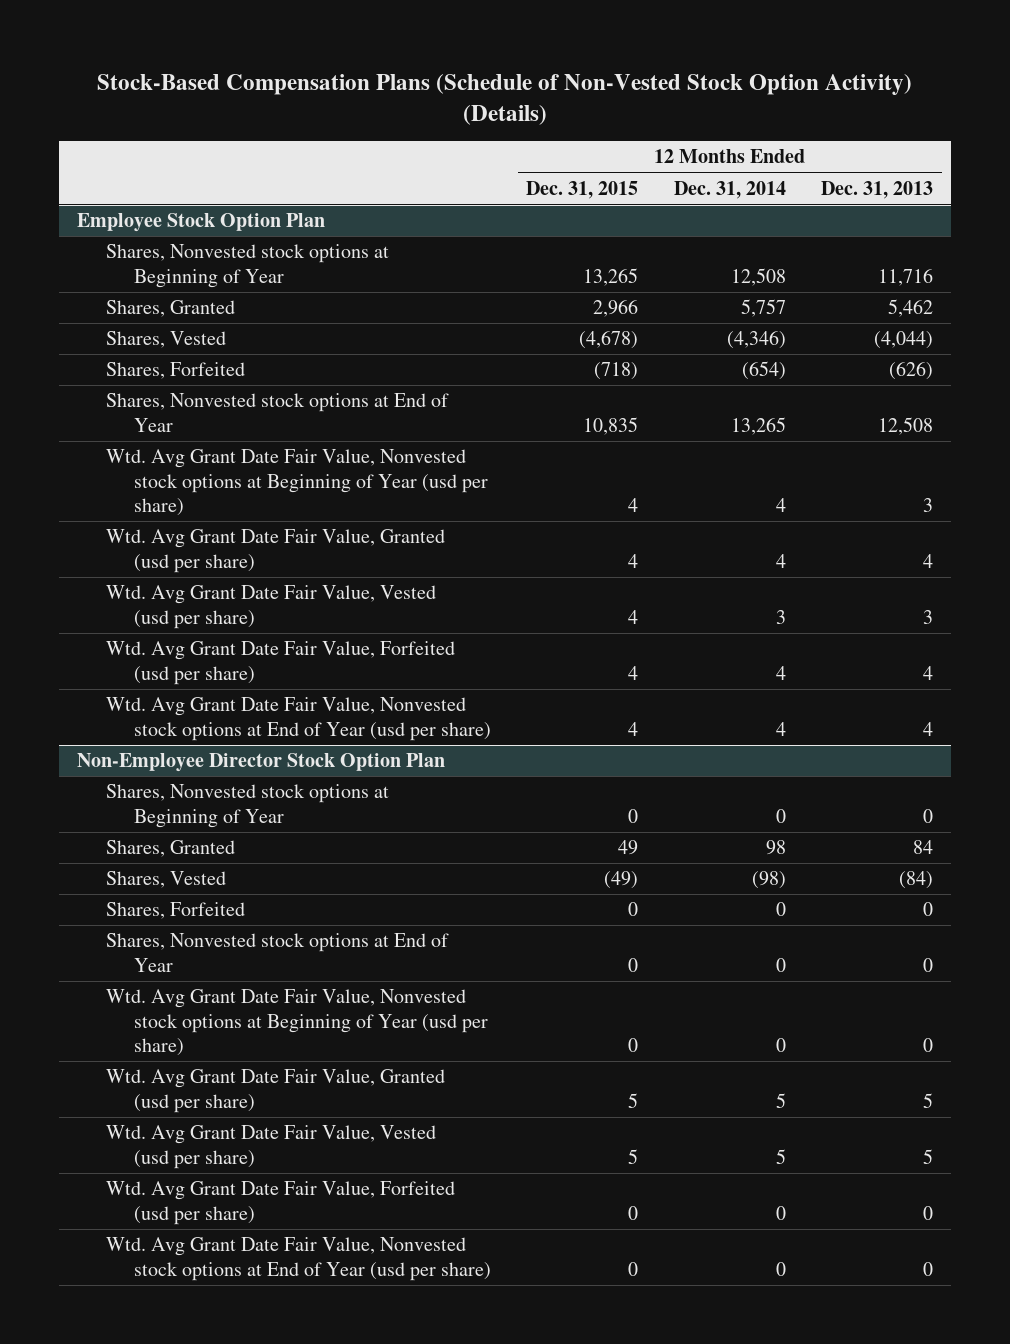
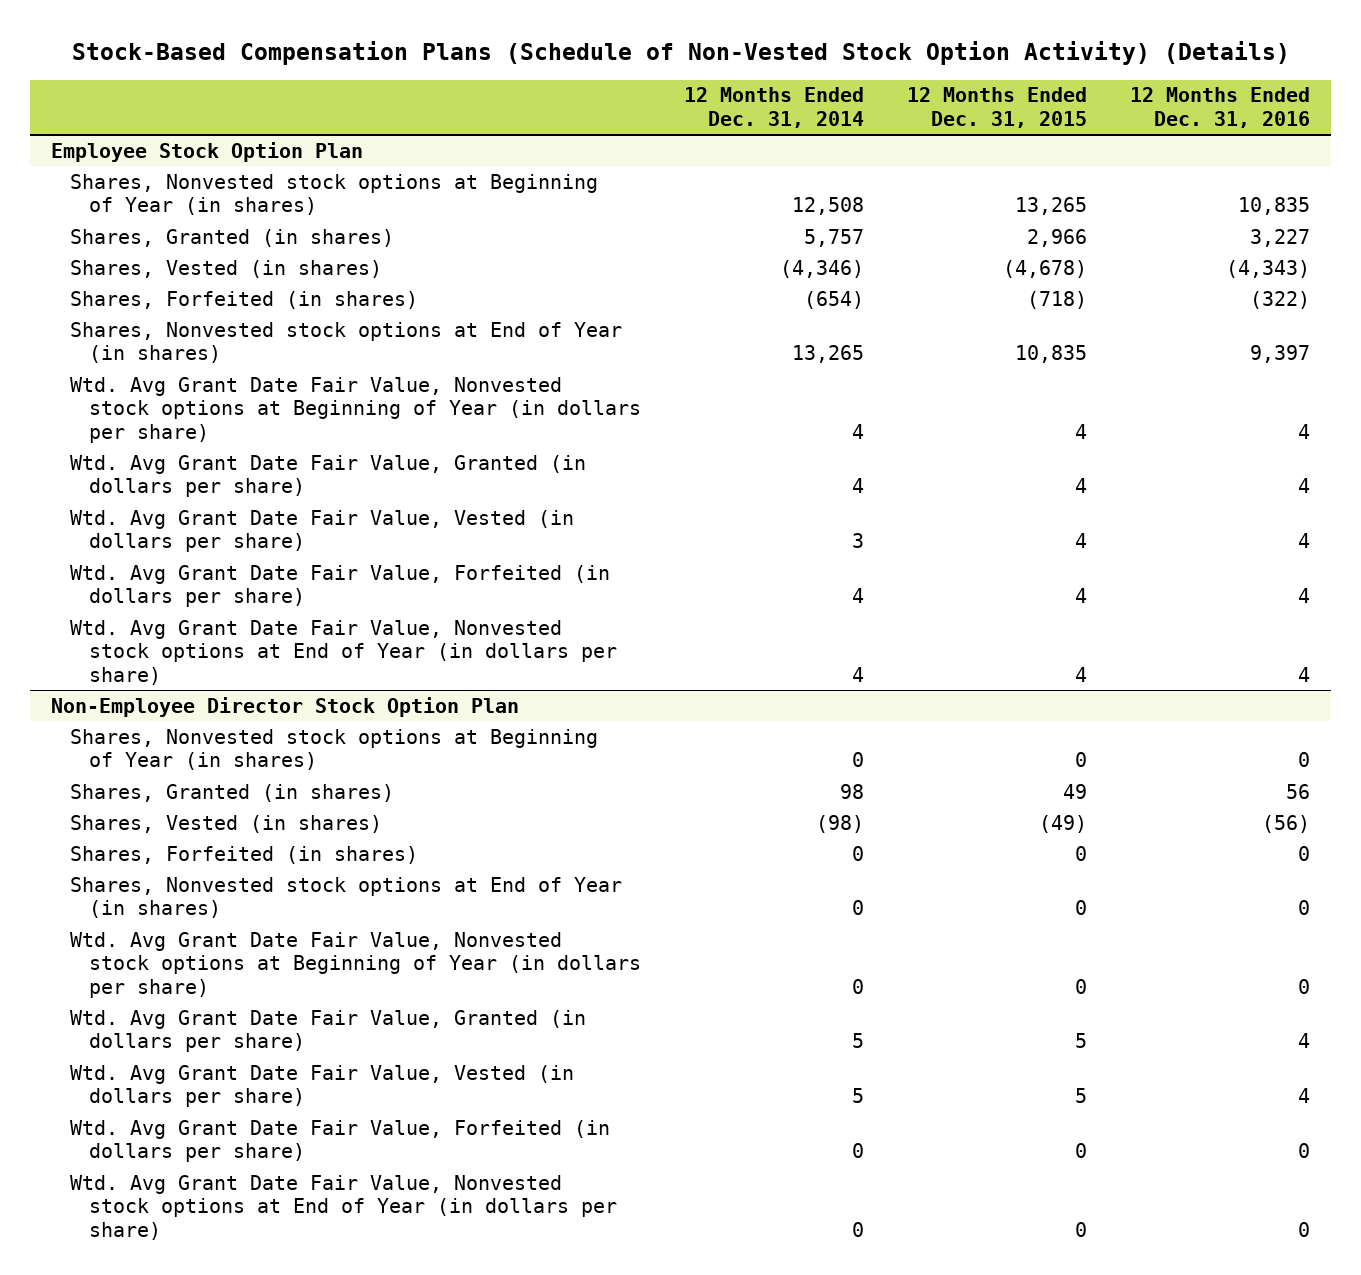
- | 12 Months Ended Dec. 31, 2015 | 12 Months Ended Dec. 31, 2014 | 12 Months Ended Dec. 31, 2013
+ | 12 Months Ended Dec. 31, 2014 | 12 Months Ended Dec. 31, 2015 | 12 Months Ended Dec. 31, 2016
@ Employee Stock Option Plan
- Shares, Nonvested stock options at Beginning of Year | 13,265 | 12,508 | 11,716
- Shares, Granted | 2,966 | 5,757 | 5,462
- Shares, Vested | (4,678) | (4,346) | (4,044)
- Shares, Forfeited | (718) | (654) | (626)
- Shares, Nonvested stock options at End of Year | 10,835 | 13,265 | 12,508
- Wtd. Avg Grant Date Fair Value, Nonvested stock options at Beginning of Year (usd per share) | 4 | 4 | 3
- Wtd. Avg Grant Date Fair Value, Granted (usd per share) | 4 | 4 | 4
- Wtd. Avg Grant Date Fair Value, Vested (usd per share) | 4 | 3 | 3
- Wtd. Avg Grant Date Fair Value, Forfeited (usd per share) | 4 | 4 | 4
- Wtd. Avg Grant Date Fair Value, Nonvested stock options at End of Year (usd per share) | 4 | 4 | 4
+ Shares, Nonvested stock options at Beginning of Year (in shares) | 12,508 | 13,265 | 10,835
+ Shares, Granted (in shares) | 5,757 | 2,966 | 3,227
+ Shares, Vested (in shares) | (4,346) | (4,678) | (4,343)
+ Shares, Forfeited (in shares) | (654) | (718) | (322)
+ Shares, Nonvested stock options at End of Year (in shares) | 13,265 | 10,835 | 9,397
+ Wtd. Avg Grant Date Fair Value, Nonvested stock options at Beginning of Year (in dollars per share) | 4 | 4 | 4
+ Wtd. Avg Grant Date Fair Value, Granted (in dollars per share) | 4 | 4 | 4
+ Wtd. Avg Grant Date Fair Value, Vested (in dollars per share) | 3 | 4 | 4
+ Wtd. Avg Grant Date Fair Value, Forfeited (in dollars per share) | 4 | 4 | 4
+ Wtd. Avg Grant Date Fair Value, Nonvested stock options at End of Year (in dollars per share) | 4 | 4 | 4
@ Non-Employee Director Stock Option Plan
- Shares, Nonvested stock options at Beginning of Year | 0 | 0 | 0
- Shares, Granted | 49 | 98 | 84
- Shares, Vested | (49) | (98) | (84)
- Shares, Forfeited | 0 | 0 | 0
- Shares, Nonvested stock options at End of Year | 0 | 0 | 0
- Wtd. Avg Grant Date Fair Value, Nonvested stock options at Beginning of Year (usd per share) | 0 | 0 | 0
- Wtd. Avg Grant Date Fair Value, Granted (usd per share) | 5 | 5 | 5
- Wtd. Avg Grant Date Fair Value, Vested (usd per share) | 5 | 5 | 5
- Wtd. Avg Grant Date Fair Value, Forfeited (usd per share) | 0 | 0 | 0
- Wtd. Avg Grant Date Fair Value, Nonvested stock options at End of Year (usd per share) | 0 | 0 | 0
+ Shares, Nonvested stock options at Beginning of Year (in shares) | 0 | 0 | 0
+ Shares, Granted (in shares) | 98 | 49 | 56
+ Shares, Vested (in shares) | (98) | (49) | (56)
+ Shares, Forfeited (in shares) | 0 | 0 | 0
+ Shares, Nonvested stock options at End of Year (in shares) | 0 | 0 | 0
+ Wtd. Avg Grant Date Fair Value, Nonvested stock options at Beginning of Year (in dollars per share) | 0 | 0 | 0
+ Wtd. Avg Grant Date Fair Value, Granted (in dollars per share) | 5 | 5 | 4
+ Wtd. Avg Grant Date Fair Value, Vested (in dollars per share) | 5 | 5 | 4
+ Wtd. Avg Grant Date Fair Value, Forfeited (in dollars per share) | 0 | 0 | 0
+ Wtd. Avg Grant Date Fair Value, Nonvested stock options at End of Year (in dollars per share) | 0 | 0 | 0

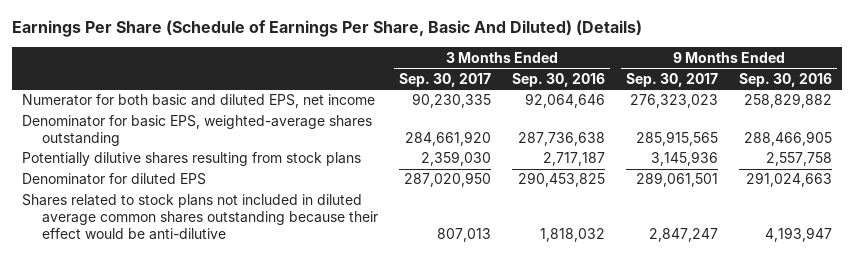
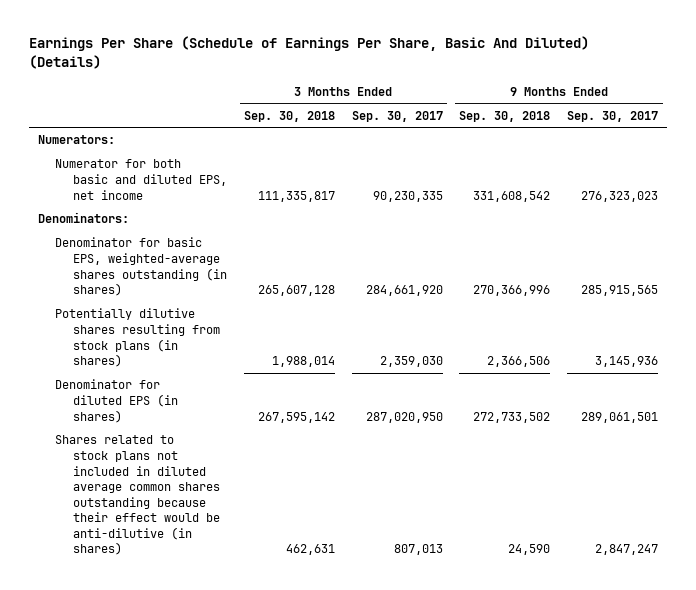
- | 3 Months Ended Sep. 30, 2017 | 3 Months Ended Sep. 30, 2016 | 9 Months Ended Sep. 30, 2017 | 9 Months Ended Sep. 30, 2016
+ | 3 Months Ended Sep. 30, 2018 | 3 Months Ended Sep. 30, 2017 | 9 Months Ended Sep. 30, 2018 | 9 Months Ended Sep. 30, 2017
+ Numerators:
- Denominator for basic EPS, weighted-average shares outstanding | 284,661,920 | 287,736,638 | 285,915,565 | 288,466,905
- Potentially dilutive shares resulting from stock plans | 2,359,030 | 2,717,187 | 3,145,936 | 2,557,758
- Denominator for diluted EPS | 287,020,950 | 290,453,825 | 289,061,501 | 291,024,663
- Shares related to stock plans not included in diluted average common shares outstanding because their effect would be anti-dilutive | 807,013 | 1,818,032 | 2,847,247 | 4,193,947
+ Denominators:
+ Denominator for basic EPS, weighted-average shares outstanding (in shares) | 265,607,128 | 284,661,920 | 270,366,996 | 285,915,565
+ Potentially dilutive shares resulting from stock plans (in shares) | 1,988,014 | 2,359,030 | 2,366,506 | 3,145,936
+ Denominator for diluted EPS (in shares) | 267,595,142 | 287,020,950 | 272,733,502 | 289,061,501
+ Shares related to stock plans not included in diluted average common shares outstanding because their effect would be anti-dilutive (in shares) | 462,631 | 807,013 | 24,590 | 2,847,247

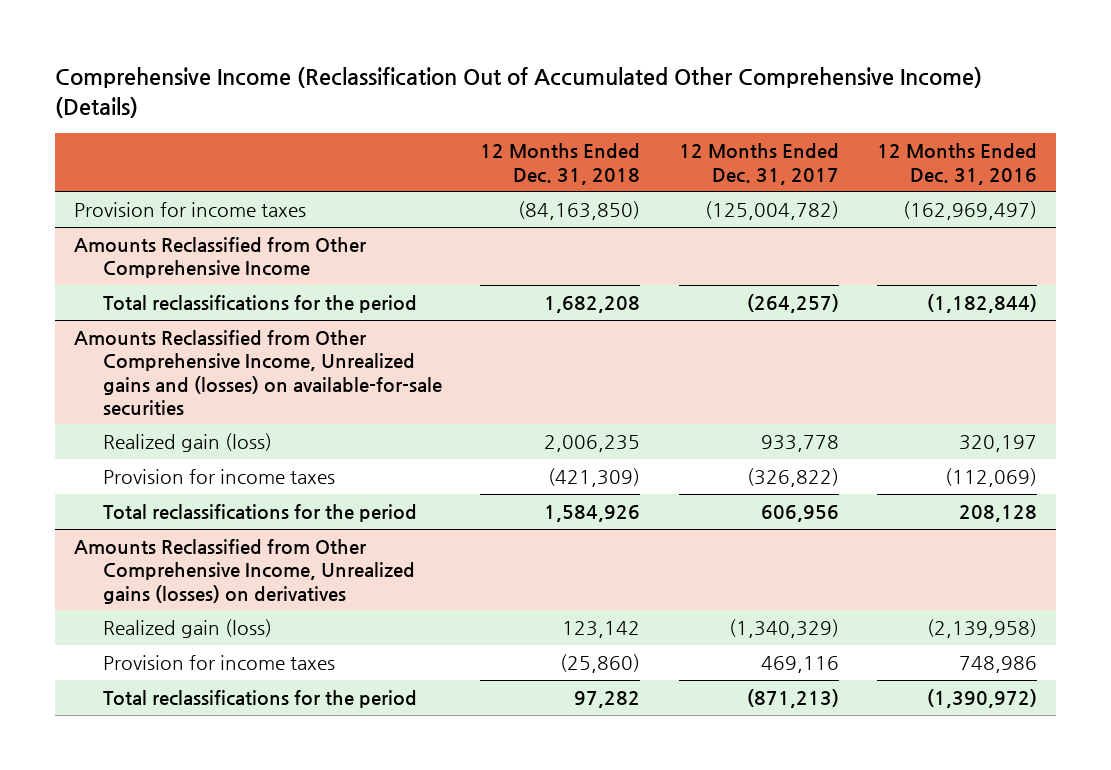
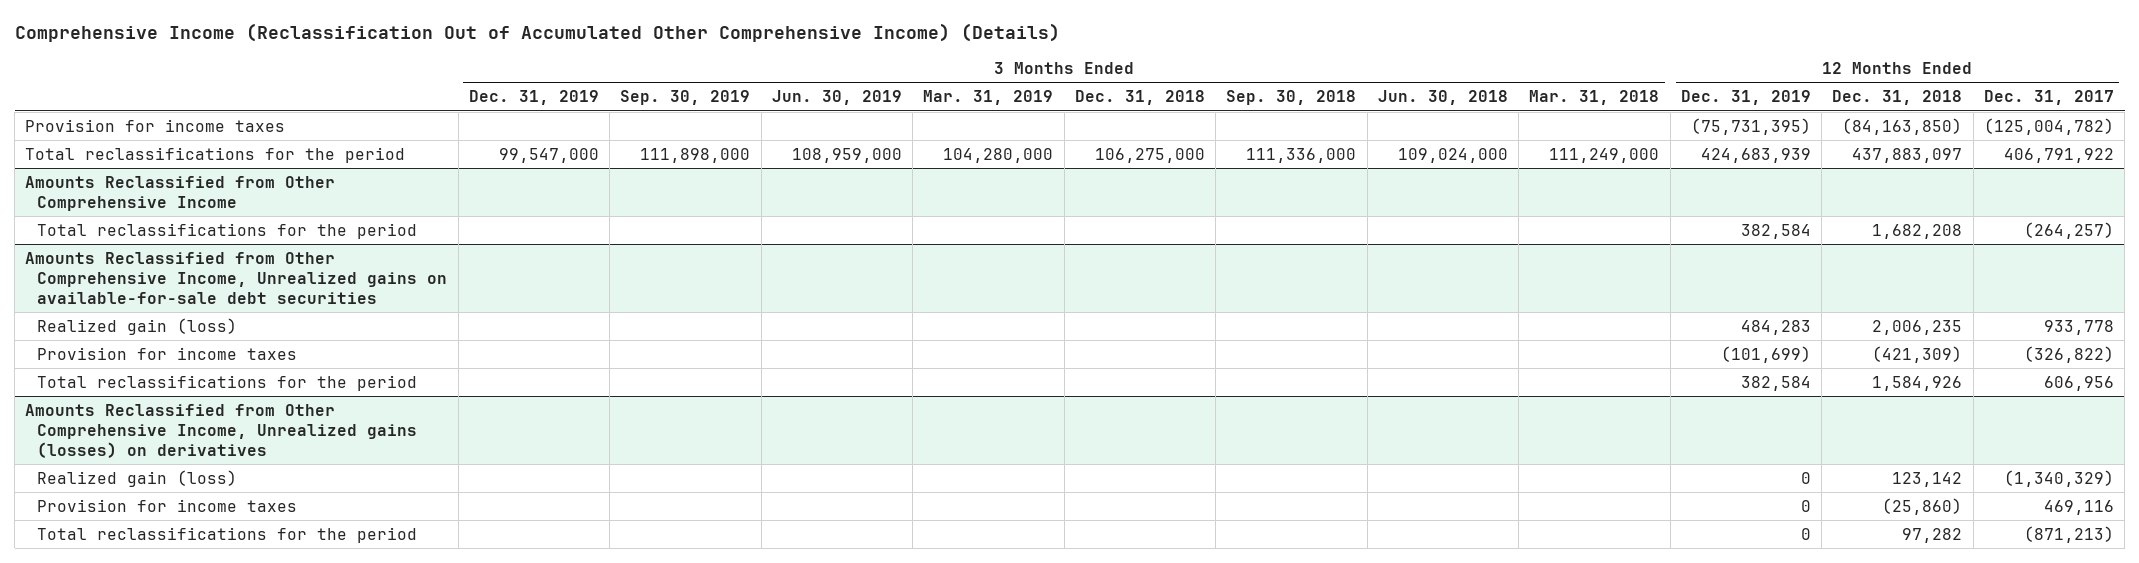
- | 12 Months Ended Dec. 31, 2018 | 12 Months Ended Dec. 31, 2017 | 12 Months Ended Dec. 31, 2016
+ | 3 Months Ended Dec. 31, 2019 | 3 Months Ended Sep. 30, 2019 | 3 Months Ended Jun. 30, 2019 | 3 Months Ended Mar. 31, 2019 | 3 Months Ended Dec. 31, 2018 | 3 Months Ended Sep. 30, 2018 | 3 Months Ended Jun. 30, 2018 | 3 Months Ended Mar. 31, 2018 | 12 Months Ended Dec. 31, 2019 | 12 Months Ended Dec. 31, 2018 | 12 Months Ended Dec. 31, 2017
+ Total reclassifications for the period | 99,547,000 | 111,898,000 | 108,959,000 | 104,280,000 | 106,275,000 | 111,336,000 | 109,024,000 | 111,249,000 | 424,683,939 | 437,883,097 | 406,791,922
- Amounts Reclassified from Other Comprehensive Income, Unrealized gains and (losses) on available-for-sale securities
+ Amounts Reclassified from Other Comprehensive Income, Unrealized gains on available-for-sale debt securities

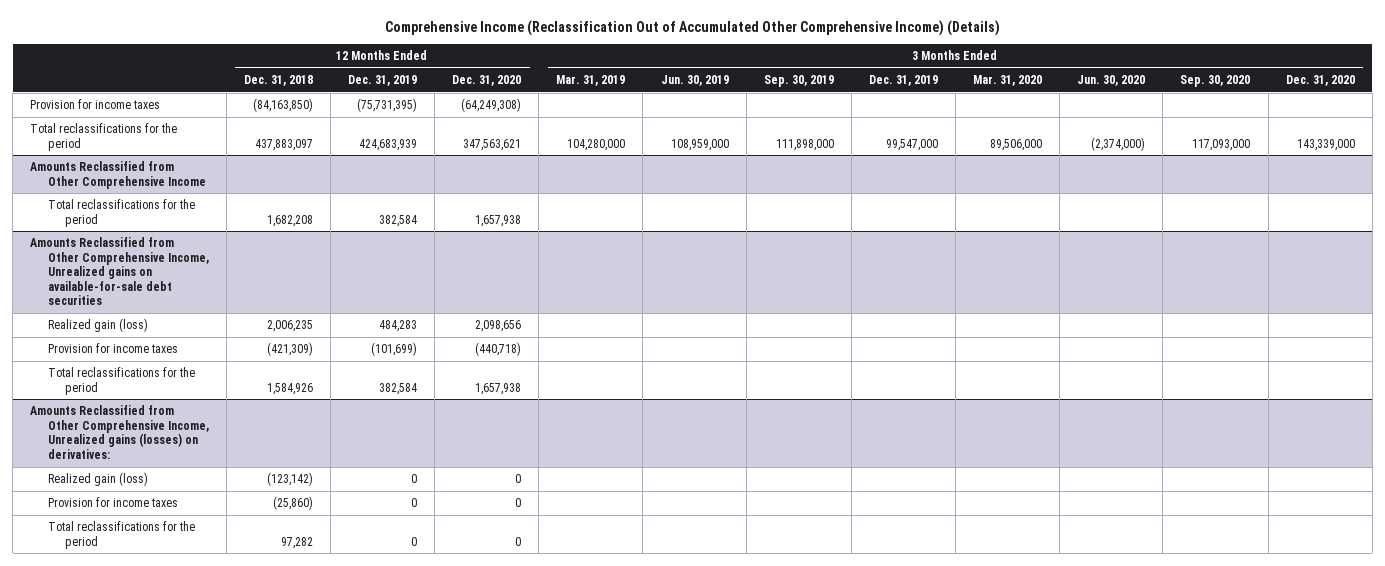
- | 3 Months Ended Dec. 31, 2019 | 3 Months Ended Sep. 30, 2019 | 3 Months Ended Jun. 30, 2019 | 3 Months Ended Mar. 31, 2019 | 3 Months Ended Dec. 31, 2018 | 3 Months Ended Sep. 30, 2018 | 3 Months Ended Jun. 30, 2018 | 3 Months Ended Mar. 31, 2018 | 12 Months Ended Dec. 31, 2019 | 12 Months Ended Dec. 31, 2018 | 12 Months Ended Dec. 31, 2017
+ | 12 Months Ended Dec. 31, 2018 | 12 Months Ended Dec. 31, 2019 | 12 Months Ended Dec. 31, 2020 | 3 Months Ended Mar. 31, 2019 | 3 Months Ended Jun. 30, 2019 | 3 Months Ended Sep. 30, 2019 | 3 Months Ended Dec. 31, 2019 | 3 Months Ended Mar. 31, 2020 | 3 Months Ended Jun. 30, 2020 | 3 Months Ended Sep. 30, 2020 | 3 Months Ended Dec. 31, 2020
- Amounts Reclassified from Other Comprehensive Income, Unrealized gains (losses) on derivatives
- Realized gain (loss) | | | | | | | | | 0 | 123,142 | (1,340,329)
+ Amounts Reclassified from Other Comprehensive Income, Unrealized gains (losses) on derivatives:
+ Realized gain (loss) | (123,142) | 0 | 0 | | | | | | | |

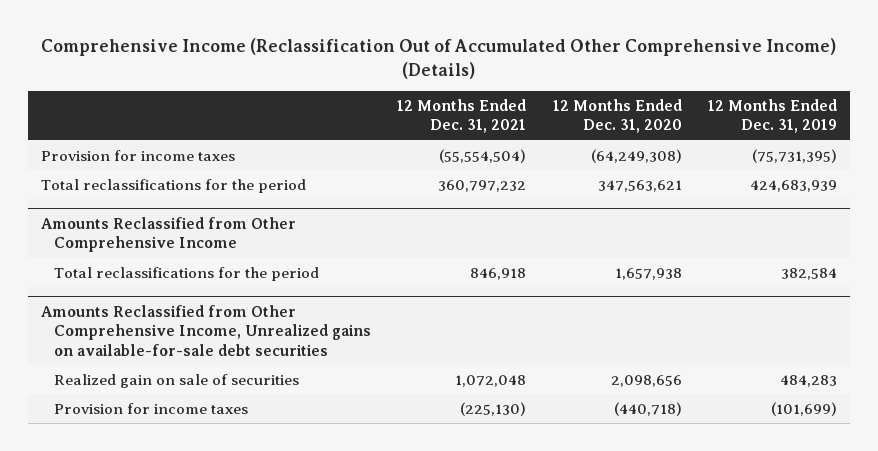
- | 12 Months Ended Dec. 31, 2018 | 12 Months Ended Dec. 31, 2019 | 12 Months Ended Dec. 31, 2020 | 3 Months Ended Mar. 31, 2019 | 3 Months Ended Jun. 30, 2019 | 3 Months Ended Sep. 30, 2019 | 3 Months Ended Dec. 31, 2019 | 3 Months Ended Mar. 31, 2020 | 3 Months Ended Jun. 30, 2020 | 3 Months Ended Sep. 30, 2020 | 3 Months Ended Dec. 31, 2020
+ | 12 Months Ended Dec. 31, 2021 | 12 Months Ended Dec. 31, 2020 | 12 Months Ended Dec. 31, 2019
@ Amounts Reclassified from Other Comprehensive Income, Unrealized gains on available-for-sale debt securities
- Realized gain (loss) | 2,006,235 | 484,283 | 2,098,656 | | | | | | | |
+ Realized gain on sale of securities | 1,072,048 | 2,098,656 | 484,283
- Total reclassifications for the period | 1,584,926 | 382,584 | 1,657,938 | | | | | | | |
- Amounts Reclassified from Other Comprehensive Income, Unrealized gains (losses) on derivatives:
- Realized gain (loss) | (123,142) | 0 | 0 | | | | | | | |
- Provision for income taxes | (25,860) | 0 | 0 | | | | | | | |
- Total reclassifications for the period | 97,282 | 0 | 0 | | | | | | | |

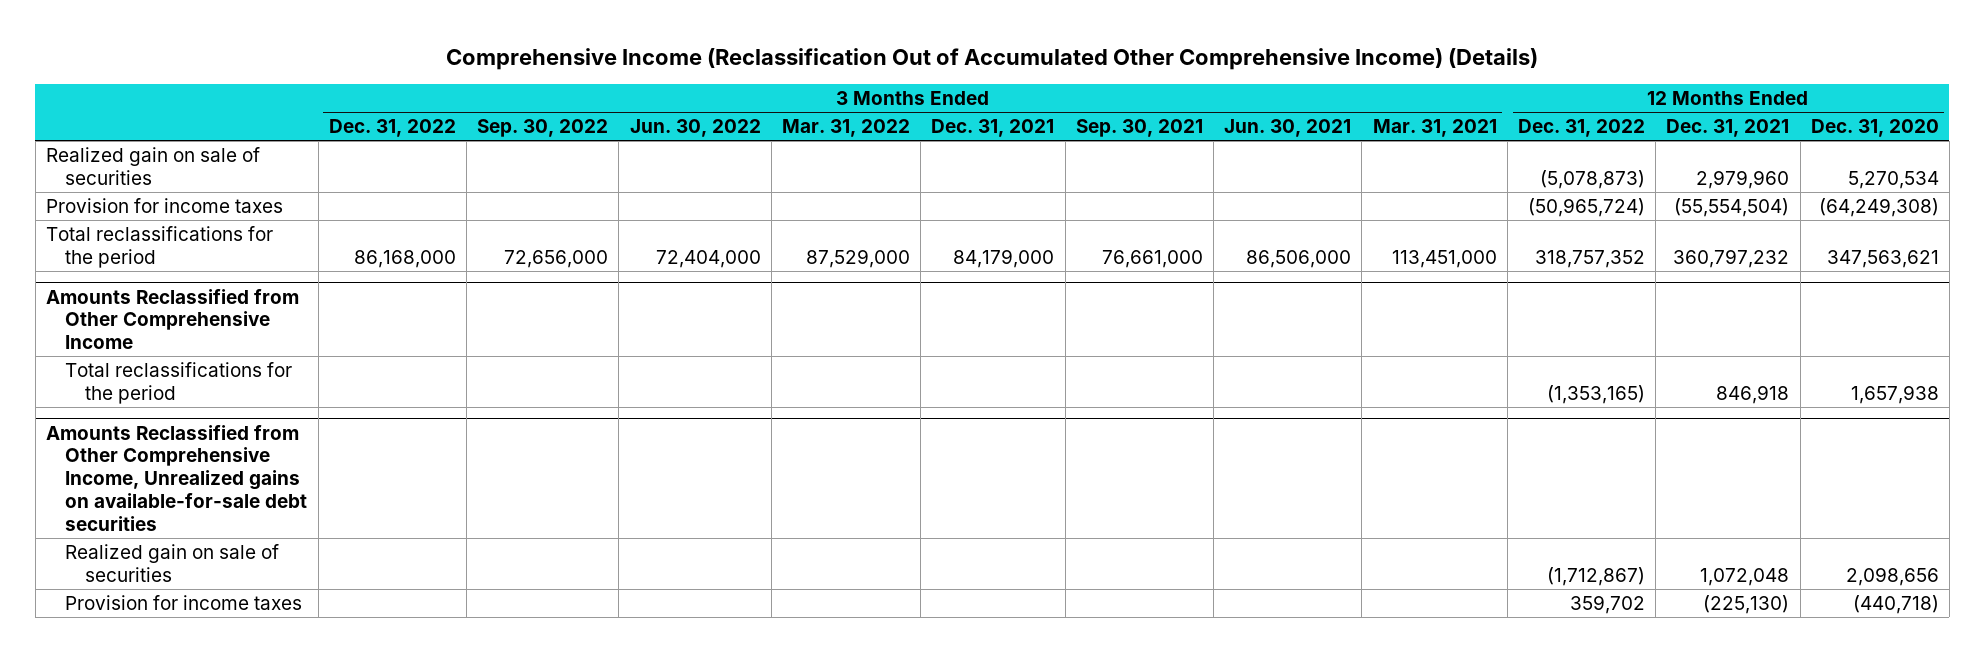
- | 12 Months Ended Dec. 31, 2021 | 12 Months Ended Dec. 31, 2020 | 12 Months Ended Dec. 31, 2019
+ | 3 Months Ended Dec. 31, 2022 | 3 Months Ended Sep. 30, 2022 | 3 Months Ended Jun. 30, 2022 | 3 Months Ended Mar. 31, 2022 | 3 Months Ended Dec. 31, 2021 | 3 Months Ended Sep. 30, 2021 | 3 Months Ended Jun. 30, 2021 | 3 Months Ended Mar. 31, 2021 | 12 Months Ended Dec. 31, 2022 | 12 Months Ended Dec. 31, 2021 | 12 Months Ended Dec. 31, 2020
+ Realized gain on sale of securities | | | | | | | | | (5,078,873) | 2,979,960 | 5,270,534

